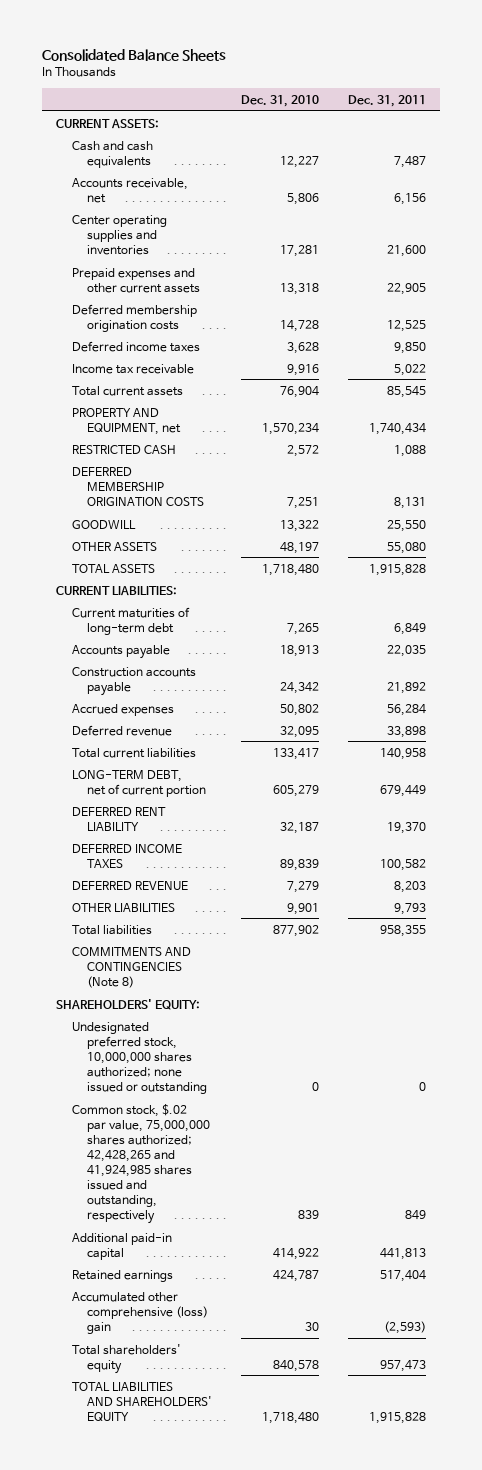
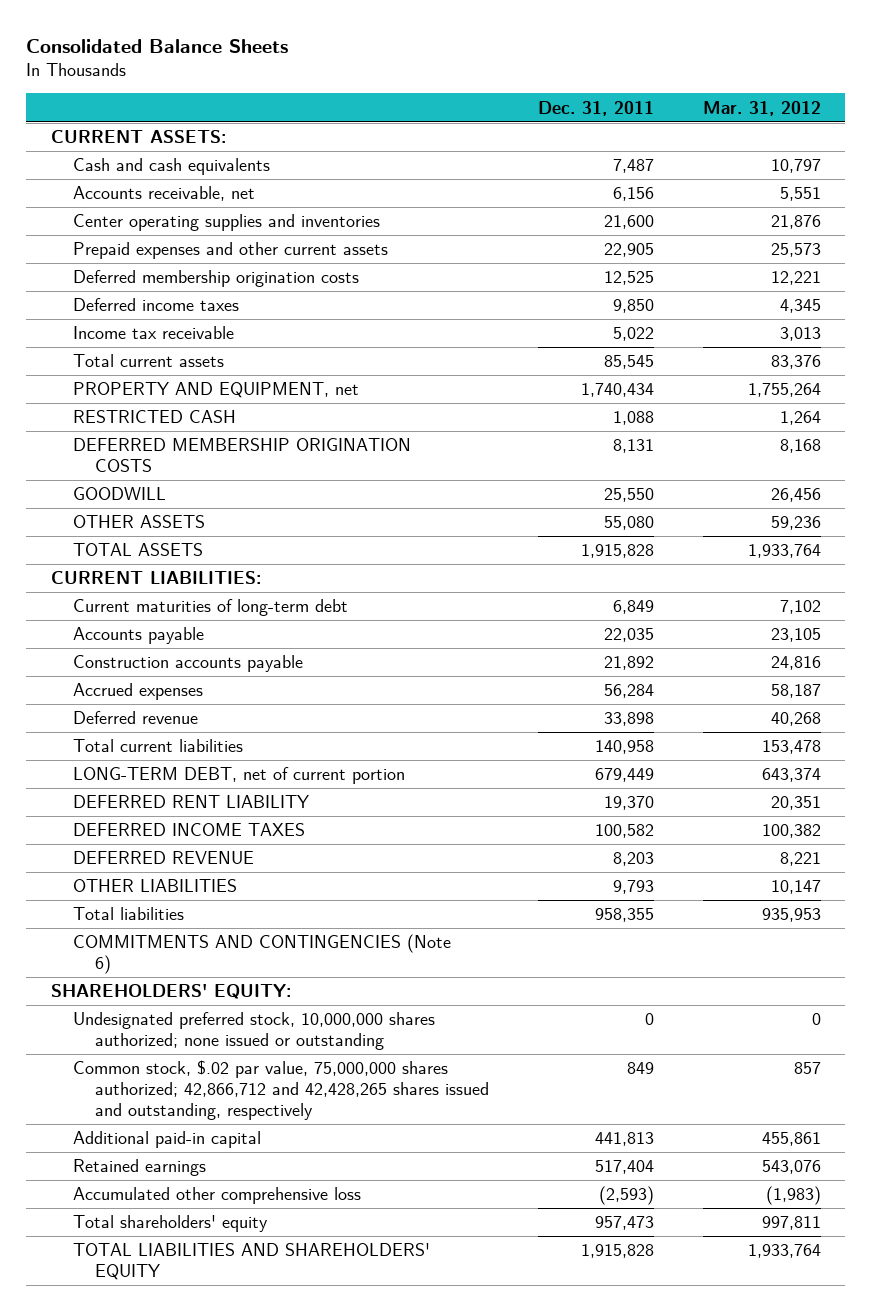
- | Dec. 31, 2010 | Dec. 31, 2011
+ | Dec. 31, 2011 | Mar. 31, 2012
- COMMITMENTS AND CONTINGENCIES (Note 8)
+ COMMITMENTS AND CONTINGENCIES (Note 6)
- Common stock, $.02 par value, 75,000,000 shares authorized; 42,428,265 and 41,924,985 shares issued and outstanding, respectively | 839 | 849
+ Common stock, $.02 par value, 75,000,000 shares authorized; 42,866,712 and 42,428,265 shares issued and outstanding, respectively | 849 | 857
- Accumulated other comprehensive (loss) gain | 30 | (2,593)
+ Accumulated other comprehensive loss | (2,593) | (1,983)

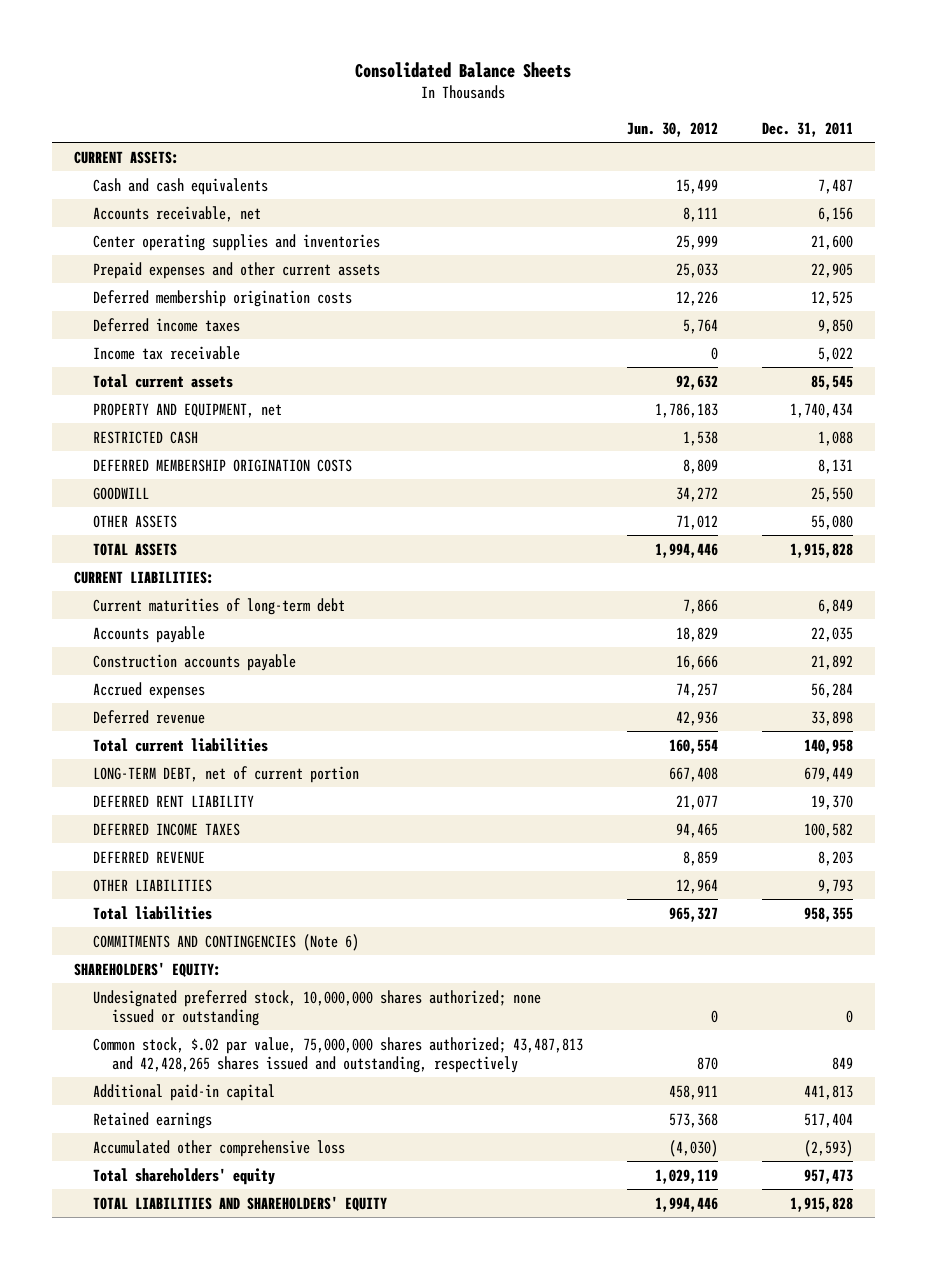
- | Dec. 31, 2011 | Mar. 31, 2012
+ | Jun. 30, 2012 | Dec. 31, 2011
- Common stock, $.02 par value, 75,000,000 shares authorized; 42,866,712 and 42,428,265 shares issued and outstanding, respectively | 849 | 857
+ Common stock, $.02 par value, 75,000,000 shares authorized; 43,487,813 and 42,428,265 shares issued and outstanding, respectively | 870 | 849

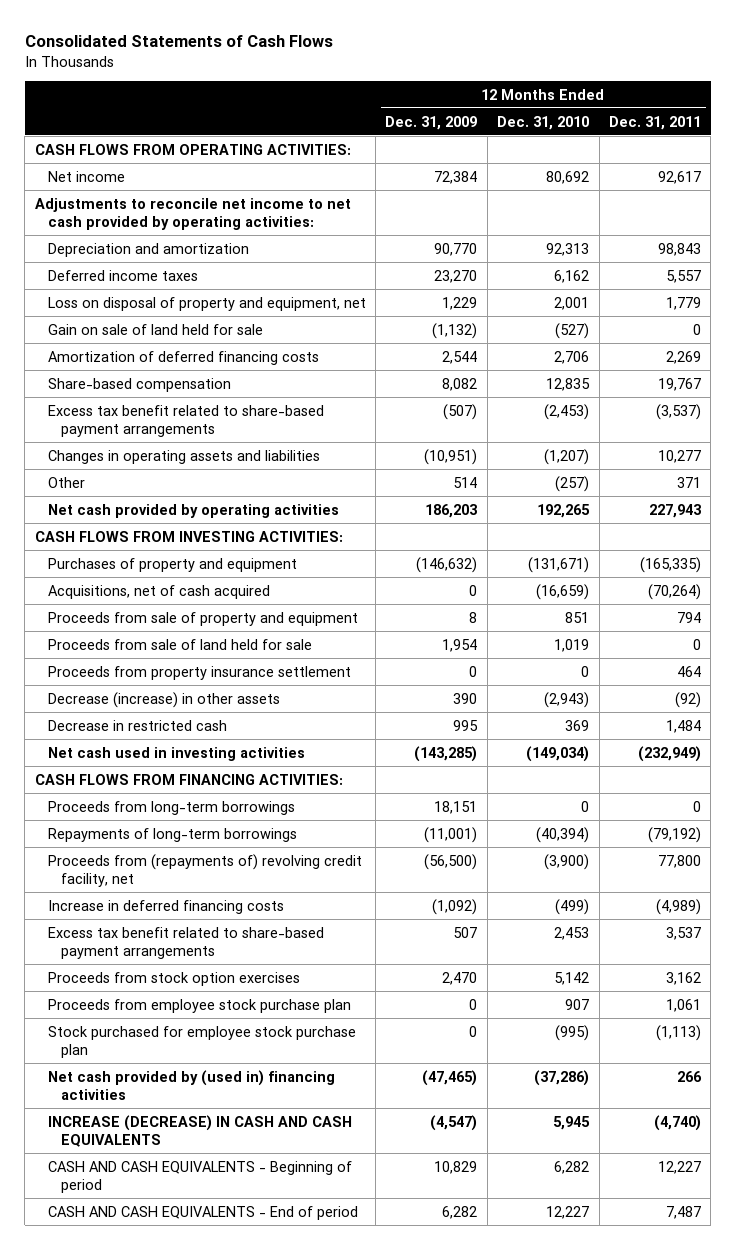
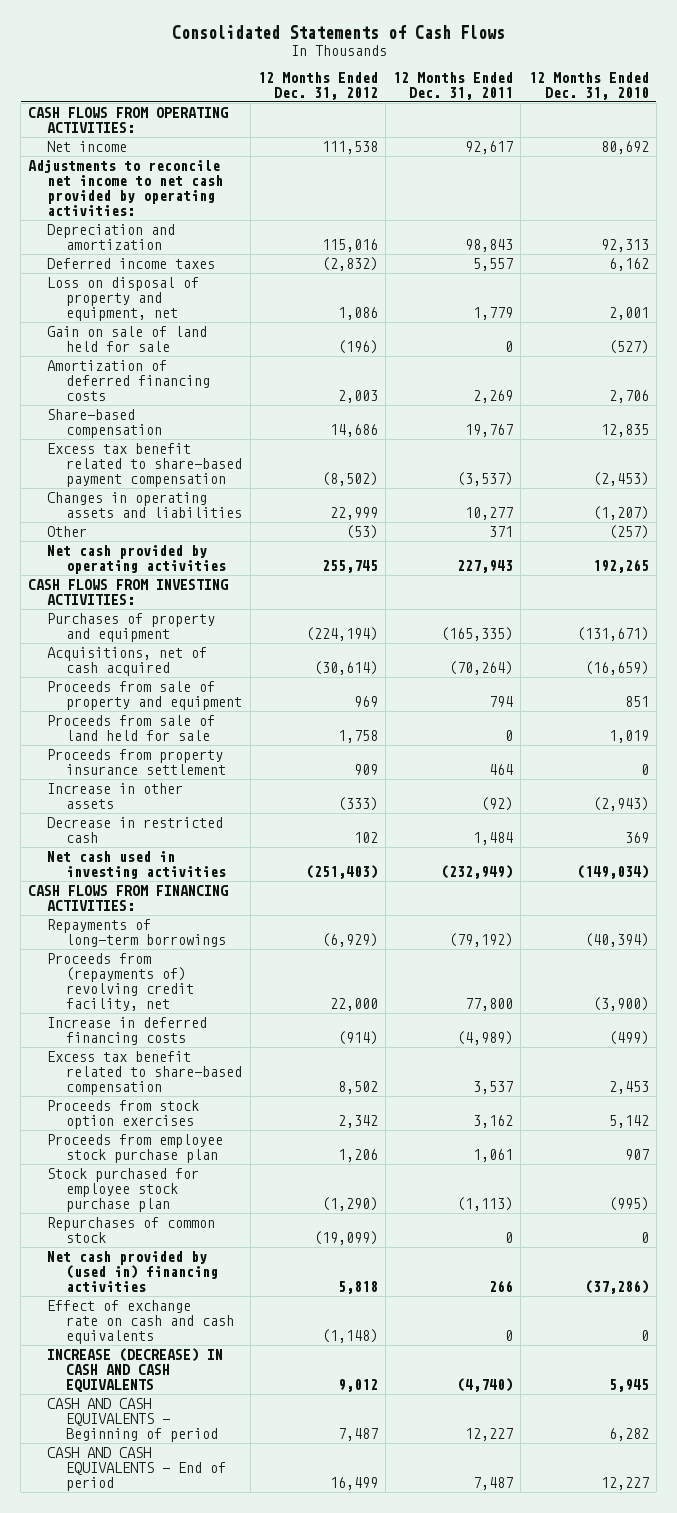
- | 12 Months Ended Dec. 31, 2009 | 12 Months Ended Dec. 31, 2010 | 12 Months Ended Dec. 31, 2011
+ | 12 Months Ended Dec. 31, 2012 | 12 Months Ended Dec. 31, 2011 | 12 Months Ended Dec. 31, 2010
- Excess tax benefit related to share-based payment arrangements | (507) | (2,453) | (3,537)
+ Excess tax benefit related to share-based payment compensation | (8,502) | (3,537) | (2,453)
- Decrease (increase) in other assets | 390 | (2,943) | (92)
+ Increase in other assets | (333) | (92) | (2,943)
- Proceeds from long-term borrowings | 18,151 | 0 | 0
- Excess tax benefit related to share-based payment arrangements | 507 | 2,453 | 3,537
+ Excess tax benefit related to share-based compensation | 8,502 | 3,537 | 2,453
+ Repurchases of common stock | (19,099) | 0 | 0
+ Effect of exchange rate on cash and cash equivalents | (1,148) | 0 | 0

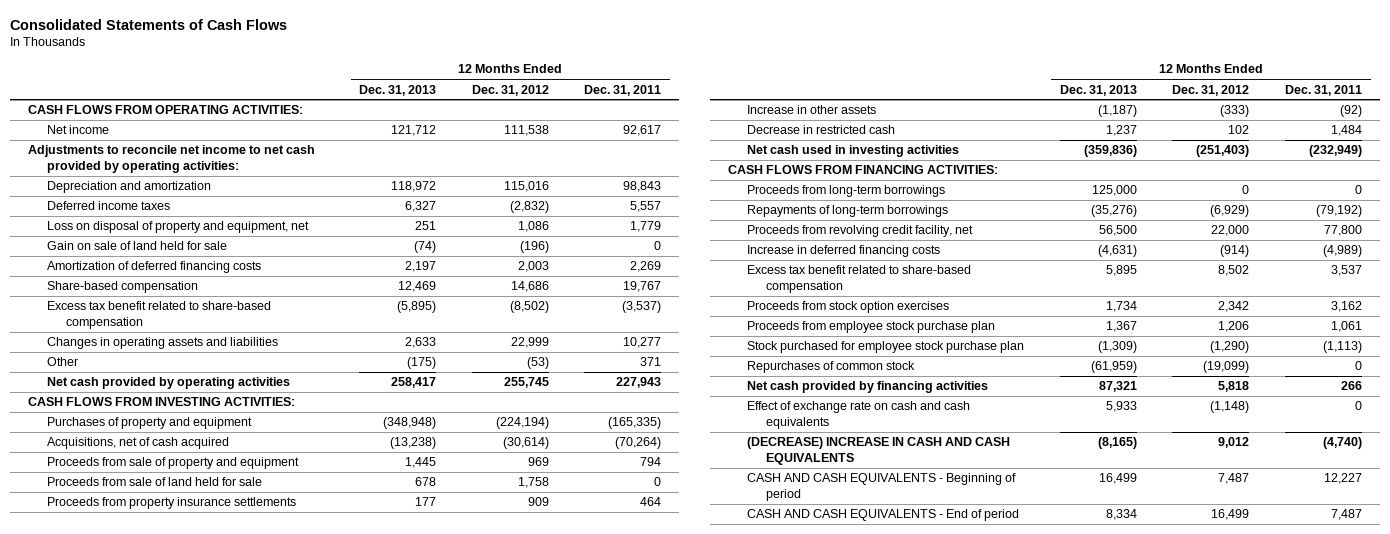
- | 12 Months Ended Dec. 31, 2012 | 12 Months Ended Dec. 31, 2011 | 12 Months Ended Dec. 31, 2010
+ | 12 Months Ended Dec. 31, 2013 | 12 Months Ended Dec. 31, 2012 | 12 Months Ended Dec. 31, 2011
- Excess tax benefit related to share-based payment compensation | (8,502) | (3,537) | (2,453)
+ Excess tax benefit related to share-based compensation | (5,895) | (8,502) | (3,537)
- Proceeds from property insurance settlement | 909 | 464 | 0
+ Proceeds from property insurance settlements | 177 | 909 | 464
+ Proceeds from long-term borrowings | 125,000 | 0 | 0
- Proceeds from (repayments of) revolving credit facility, net | 22,000 | 77,800 | (3,900)
+ Proceeds from revolving credit facility, net | 56,500 | 22,000 | 77,800
- Net cash provided by (used in) financing activities | 5,818 | 266 | (37,286)
+ Net cash provided by financing activities | 87,321 | 5,818 | 266
- INCREASE (DECREASE) IN CASH AND CASH EQUIVALENTS | 9,012 | (4,740) | 5,945
+ (DECREASE) INCREASE IN CASH AND CASH EQUIVALENTS | (8,165) | 9,012 | (4,740)

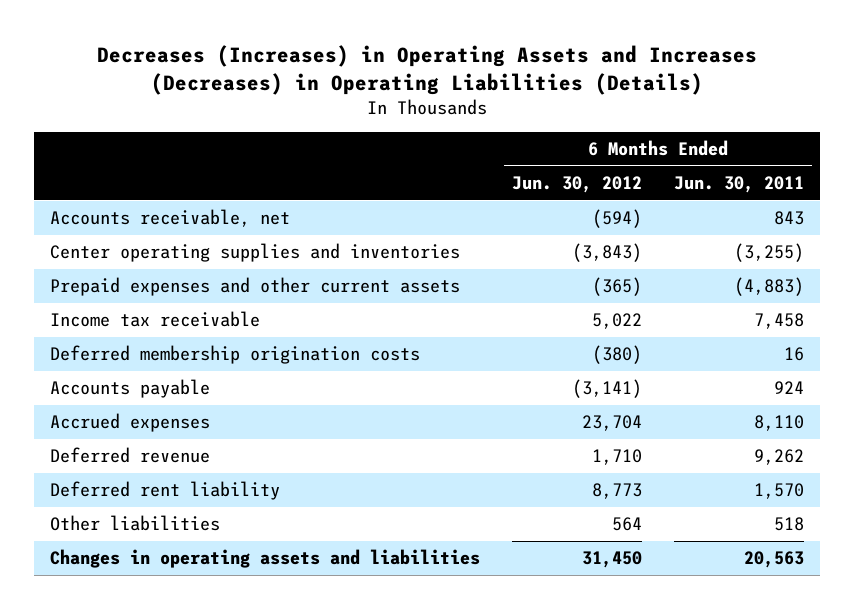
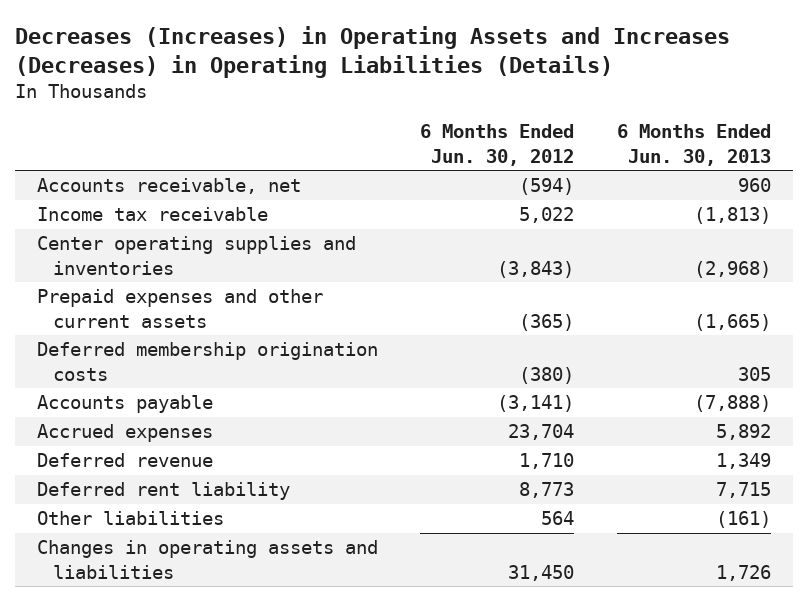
- | 6 Months Ended Jun. 30, 2012 | 6 Months Ended Jun. 30, 2011
+ | 6 Months Ended Jun. 30, 2012 | 6 Months Ended Jun. 30, 2013
moved up: Income tax receivable | 5,022 | (1,813)

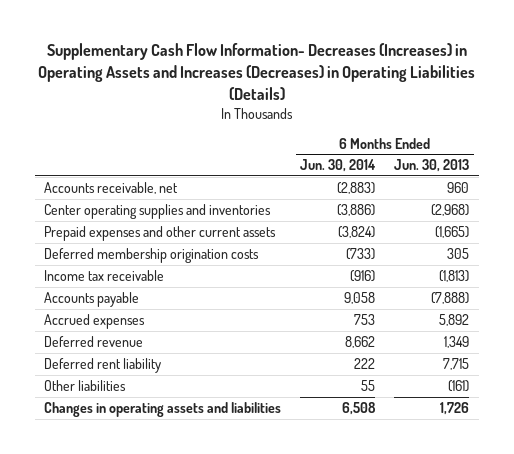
- Decreases (Increases) in Operating Assets and Increases (Decreases) in Operating Liabilities (Details)
+ Supplementary Cash Flow Information- Decreases (Increases) in Operating Assets and Increases (Decreases) in Operating Liabilities (Details)
- | 6 Months Ended Jun. 30, 2012 | 6 Months Ended Jun. 30, 2013
+ | 6 Months Ended Jun. 30, 2014 | 6 Months Ended Jun. 30, 2013
moved down: Income tax receivable | (916) | (1,813)

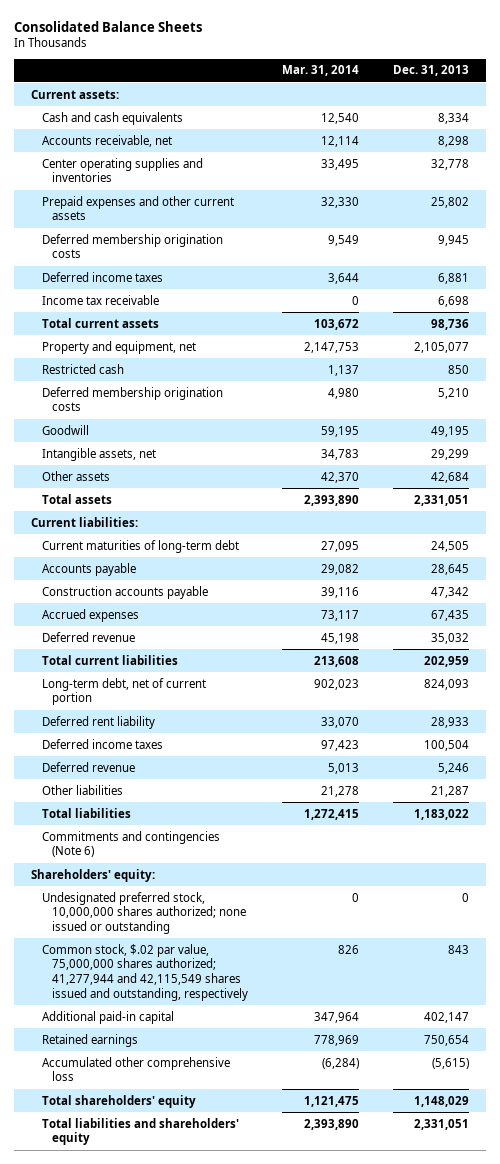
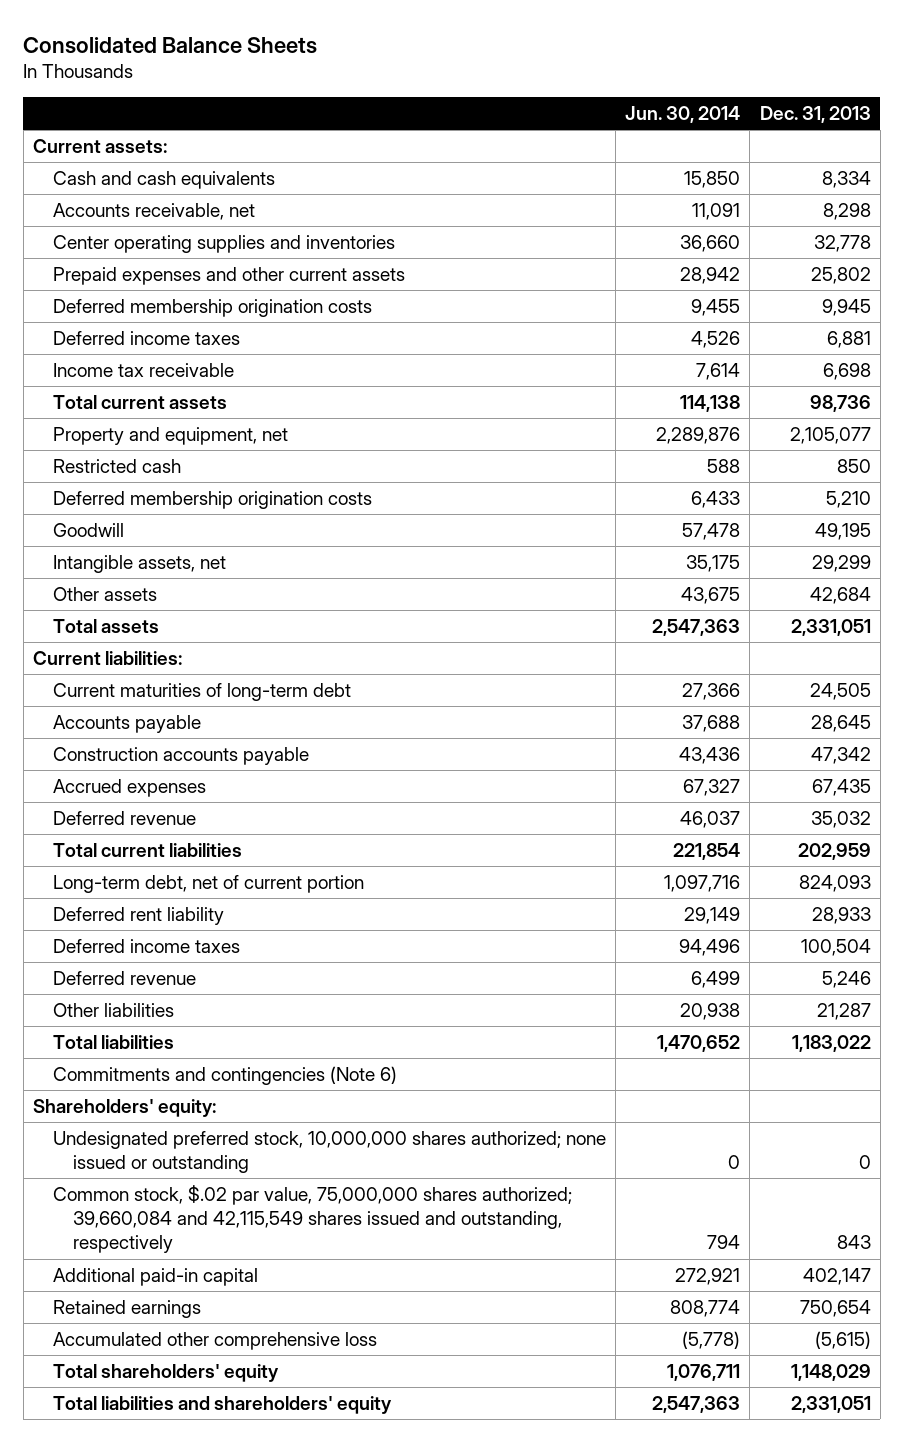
- | Mar. 31, 2014 | Dec. 31, 2013
+ | Jun. 30, 2014 | Dec. 31, 2013
- Common stock, $.02 par value, 75,000,000 shares authorized; 41,277,944 and 42,115,549 shares issued and outstanding, respectively | 826 | 843
+ Common stock, $.02 par value, 75,000,000 shares authorized; 39,660,084 and 42,115,549 shares issued and outstanding, respectively | 794 | 843

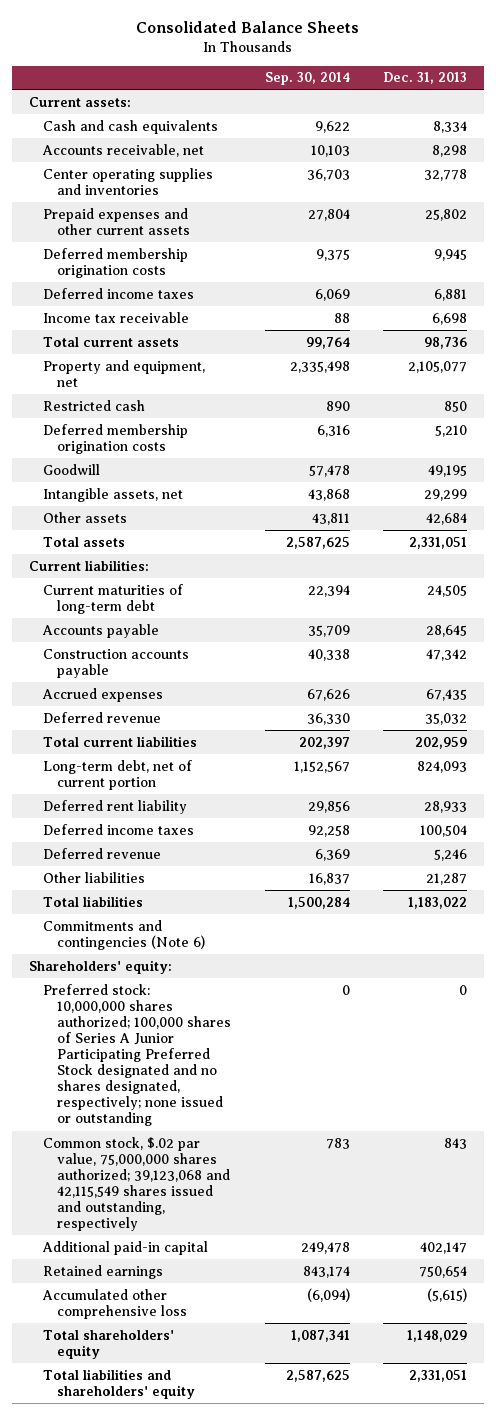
- | Jun. 30, 2014 | Dec. 31, 2013
+ | Sep. 30, 2014 | Dec. 31, 2013
- Undesignated preferred stock, 10,000,000 shares authorized; none issued or outstanding | 0 | 0
- Common stock, $.02 par value, 75,000,000 shares authorized; 39,660,084 and 42,115,549 shares issued and outstanding, respectively | 794 | 843
+ Preferred stock: 10,000,000 shares authorized; 100,000 shares of Series A Junior Participating Preferred Stock designated and no shares designated, respectively; none issued or outstanding | 0 | 0
+ Common stock, $.02 par value, 75,000,000 shares authorized; 39,123,068 and 42,115,549 shares issued and outstanding, respectively | 783 | 843

